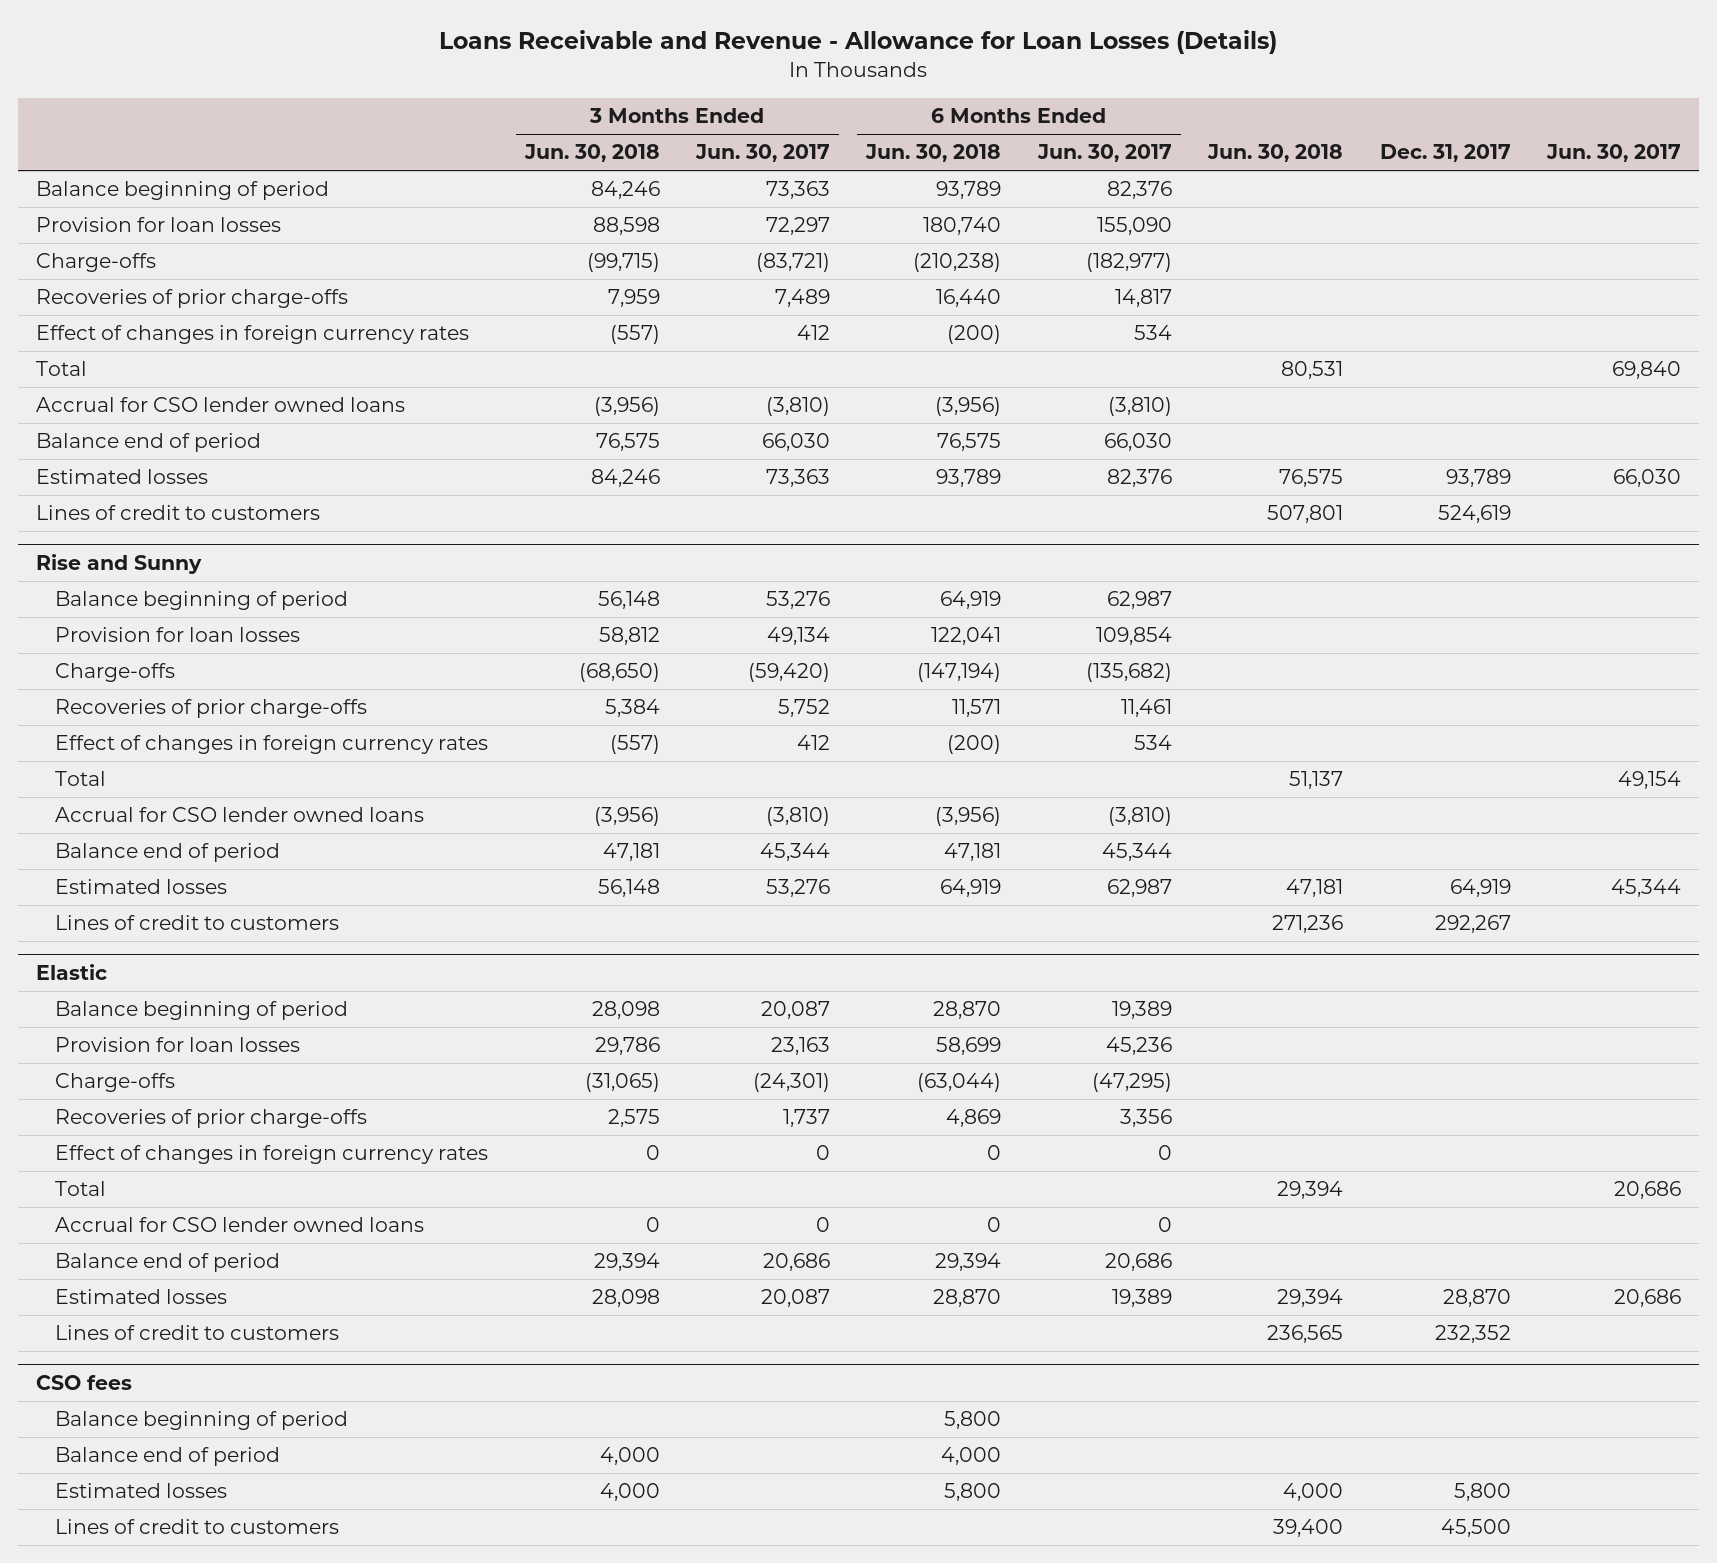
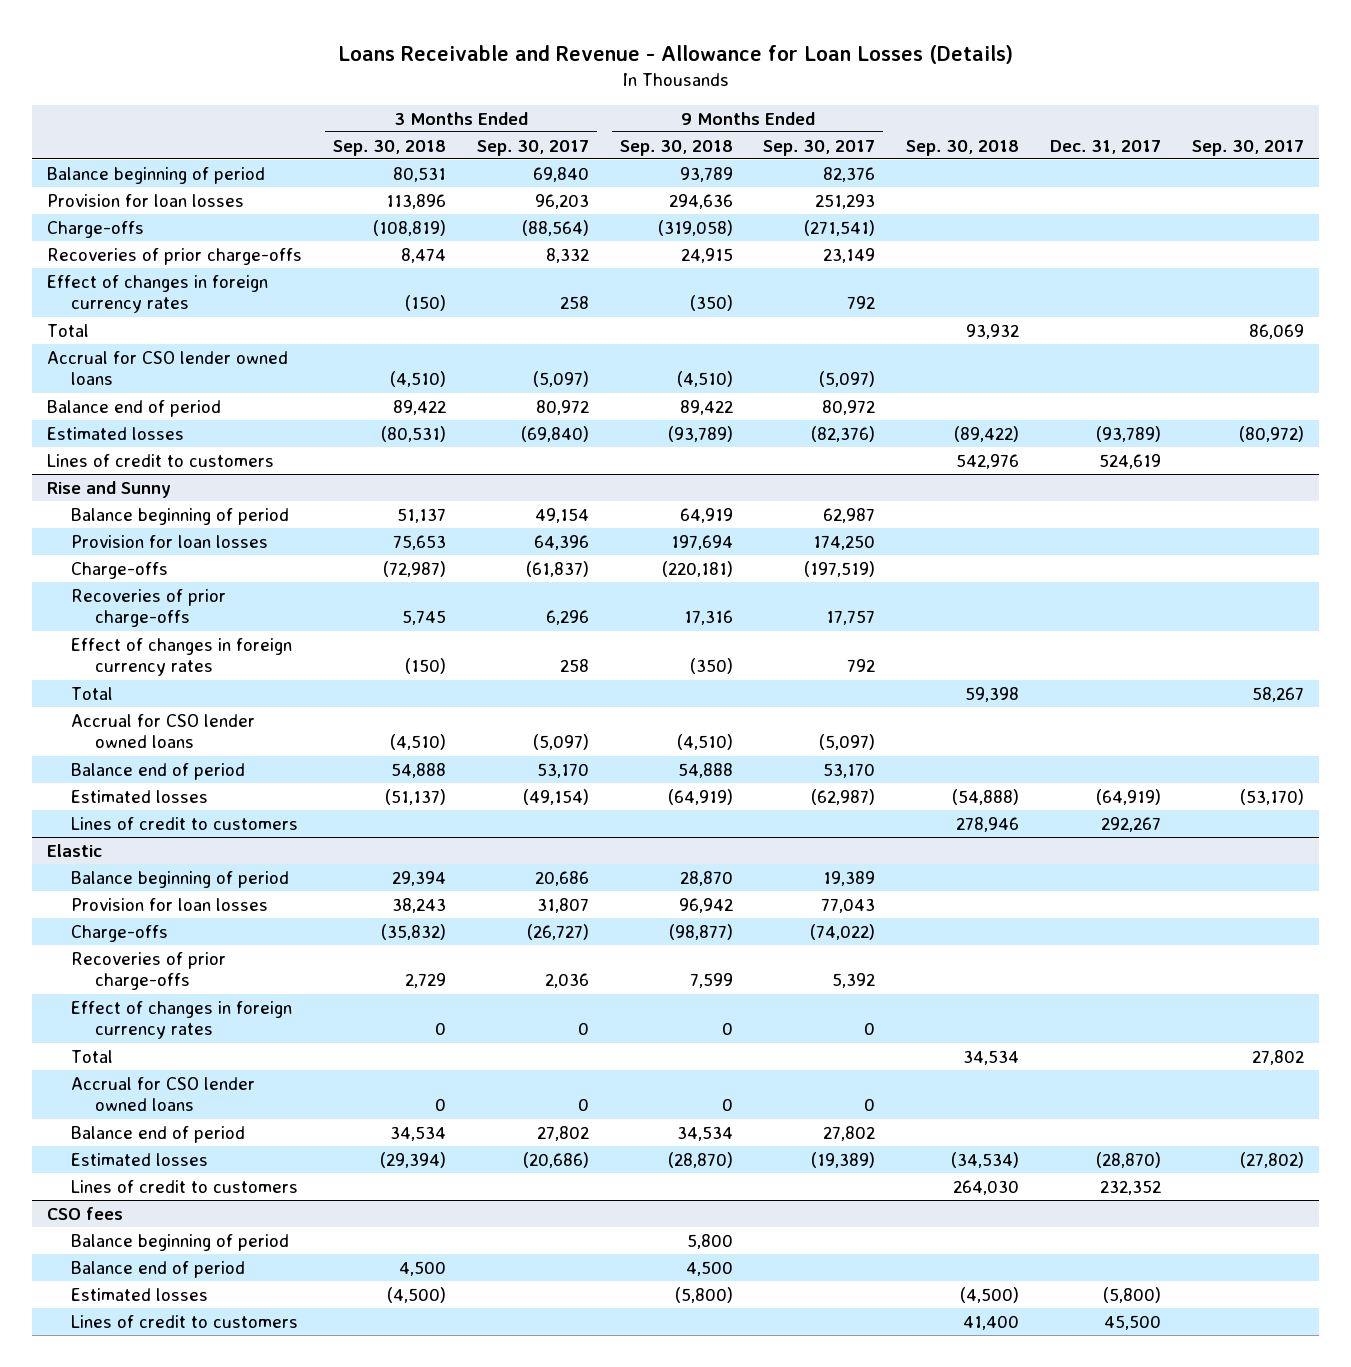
- | 3 Months Ended Jun. 30, 2018 | 3 Months Ended Jun. 30, 2017 | 6 Months Ended Jun. 30, 2018 | 6 Months Ended Jun. 30, 2017 | Jun. 30, 2018 | Dec. 31, 2017 | Jun. 30, 2017
+ | 3 Months Ended Sep. 30, 2018 | 3 Months Ended Sep. 30, 2017 | 9 Months Ended Sep. 30, 2018 | 9 Months Ended Sep. 30, 2017 | Sep. 30, 2018 | Dec. 31, 2017 | Sep. 30, 2017
- Estimated losses | 84,246 | 73,363 | 93,789 | 82,376 | 76,575 | 93,789 | 66,030
+ Estimated losses | (80,531) | (69,840) | (93,789) | (82,376) | (89,422) | (93,789) | (80,972)
@ Rise and Sunny
- Estimated losses | 56,148 | 53,276 | 64,919 | 62,987 | 47,181 | 64,919 | 45,344
+ Estimated losses | (51,137) | (49,154) | (64,919) | (62,987) | (54,888) | (64,919) | (53,170)
@ Elastic
- Estimated losses | 28,098 | 20,087 | 28,870 | 19,389 | 29,394 | 28,870 | 20,686
+ Estimated losses | (29,394) | (20,686) | (28,870) | (19,389) | (34,534) | (28,870) | (27,802)
@ CSO fees
- Estimated losses | 4,000 | | 5,800 | | 4,000 | 5,800 |
+ Estimated losses | (4,500) | | (5,800) | | (4,500) | (5,800) |

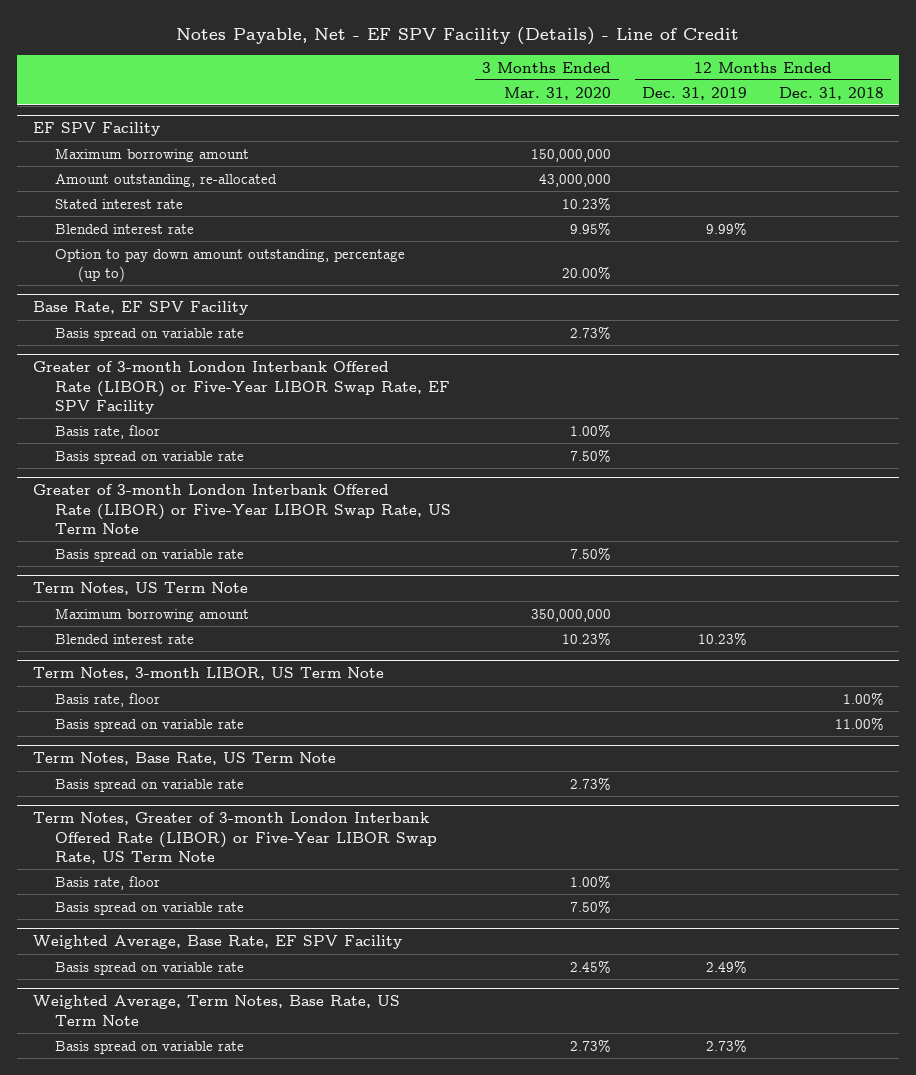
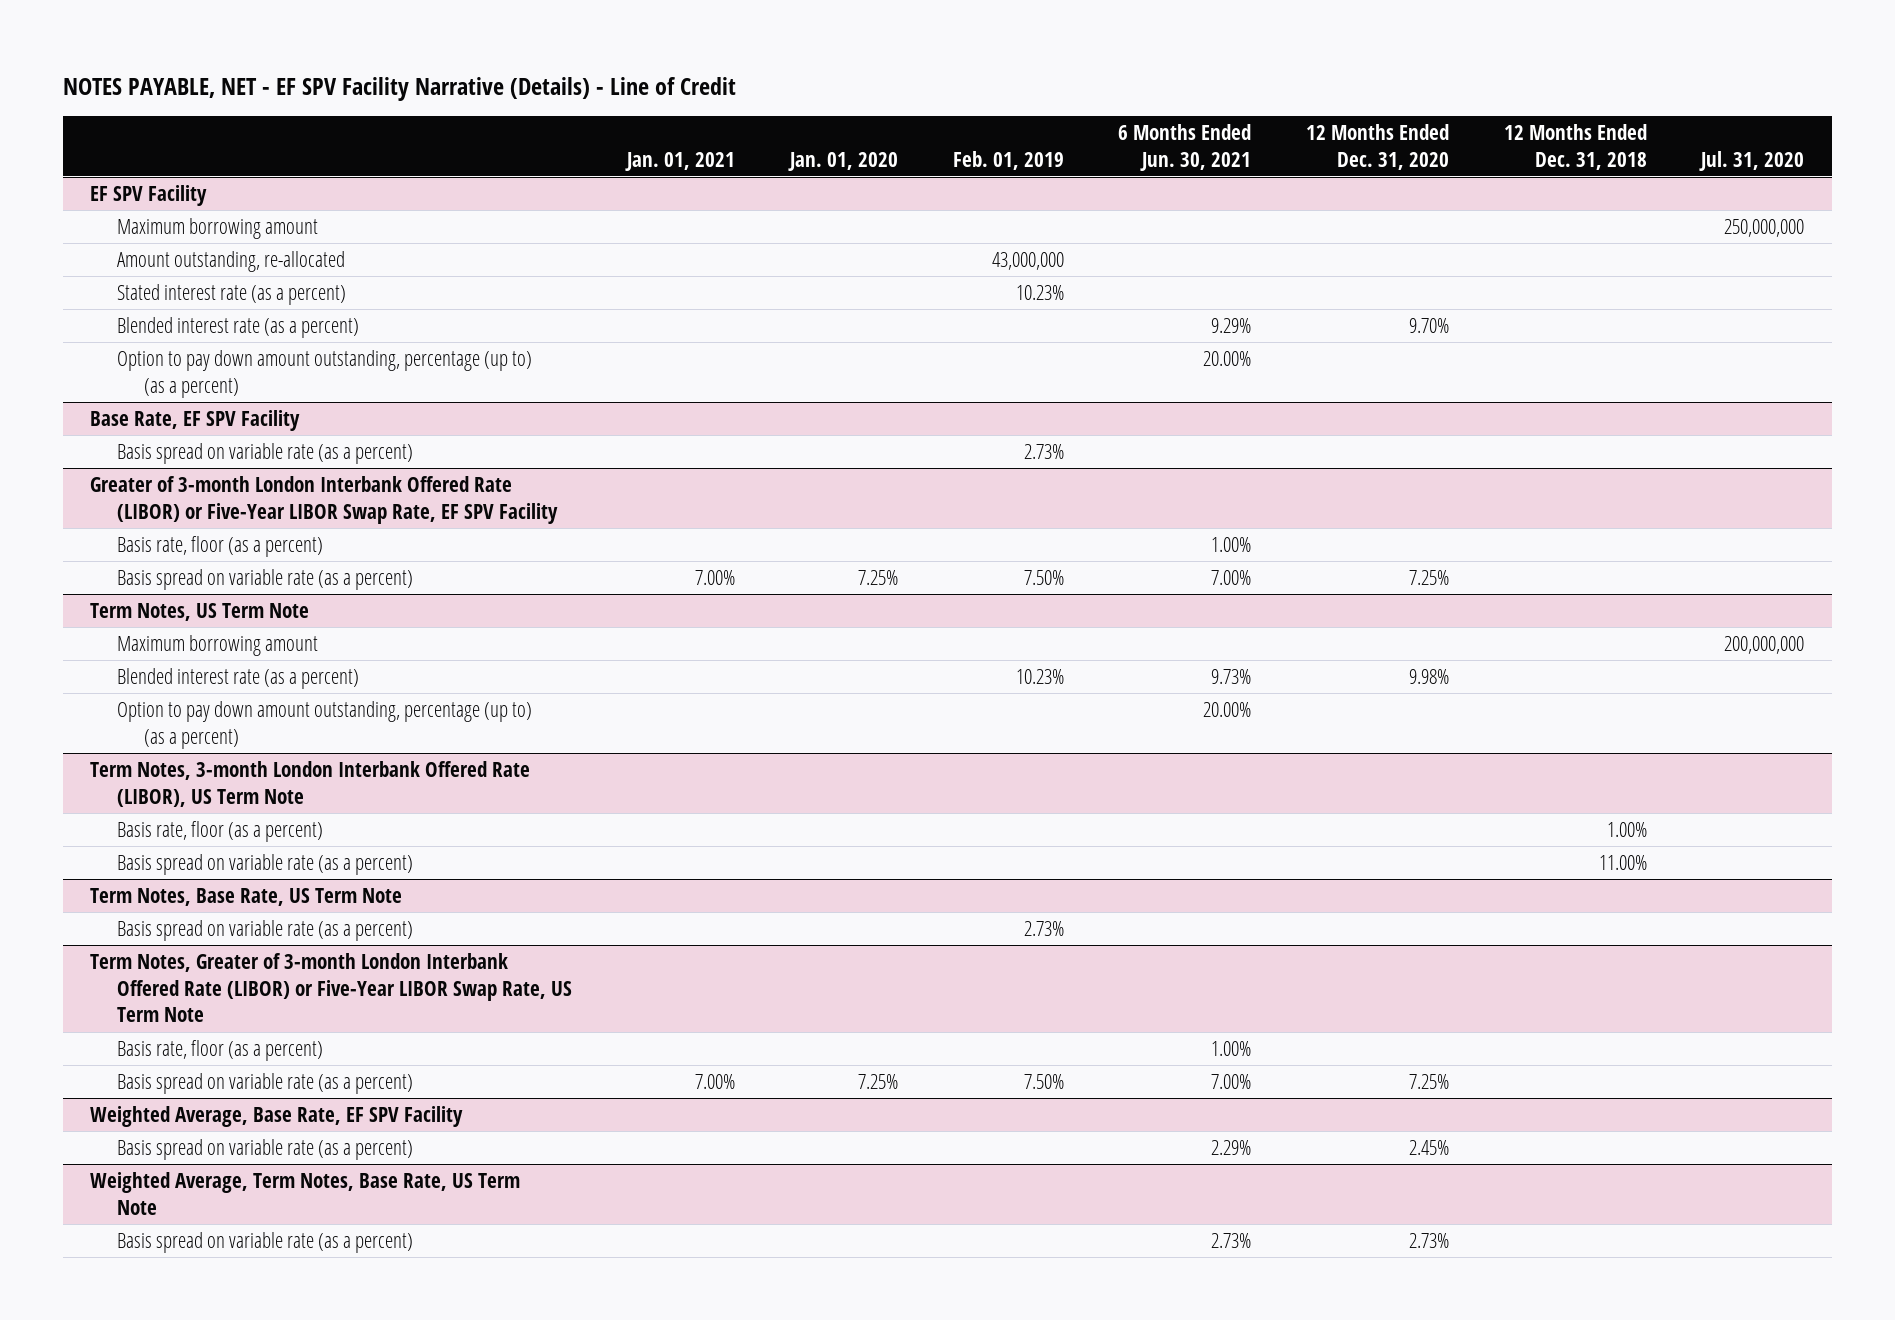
- Notes Payable, Net - EF SPV Facility (Details) - Line of Credit
+ NOTES PAYABLE, NET - EF SPV Facility Narrative (Details) - Line of Credit
- | 3 Months Ended Mar. 31, 2020 | 12 Months Ended Dec. 31, 2019 | 12 Months Ended Dec. 31, 2018
+ | Jan. 01, 2021 | Jan. 01, 2020 | Feb. 01, 2019 | 6 Months Ended Jun. 30, 2021 | 12 Months Ended Dec. 31, 2020 | 12 Months Ended Dec. 31, 2018 | Jul. 31, 2020
@ EF SPV Facility
- Stated interest rate | 10.23% | |
- Blended interest rate | 9.95% | 9.99% |
- Option to pay down amount outstanding, percentage (up to) | 20.00% | |
+ Stated interest rate (as a percent) | | | 10.23% | | | |
+ Blended interest rate (as a percent) | | | | 9.29% | 9.70% | |
+ Option to pay down amount outstanding, percentage (up to) (as a percent) | | | | 20.00% | | |
@ Base Rate, EF SPV Facility
- Basis spread on variable rate | 2.73% | |
+ Basis spread on variable rate (as a percent) | | | 2.73% | | | |
@ Greater of 3-month London Interbank Offered Rate (LIBOR) or Five-Year LIBOR Swap Rate, EF SPV Facility
- Basis rate, floor | 1.00% | |
- Basis spread on variable rate | 7.50% | |
- Greater of 3-month London Interbank Offered Rate (LIBOR) or Five-Year LIBOR Swap Rate, US Term Note
- Basis spread on variable rate | 7.50% | |
@ Greater of 3-month London Interbank Offered Rate (LIBOR) or Five-Year LIBOR Swap Rate, EF SPV Facility
+ Basis rate, floor (as a percent) | | | | 1.00% | | |
+ Basis spread on variable rate (as a percent) | 7.00% | 7.25% | 7.50% | 7.00% | 7.25% | |
@ Term Notes, US Term Note
- Blended interest rate | 10.23% | 10.23% |
- Term Notes, 3-month LIBOR, US Term Note
- Basis rate, floor | | | 1.00%
- Basis spread on variable rate | | | 11.00%
@ Term Notes, US Term Note
+ Blended interest rate (as a percent) | | | 10.23% | 9.73% | 9.98% | |
+ Option to pay down amount outstanding, percentage (up to) (as a percent) | | | | 20.00% | | |
+ Term Notes, 3-month London Interbank Offered Rate (LIBOR), US Term Note
+ Basis rate, floor (as a percent) | | | | | | 1.00% |
+ Basis spread on variable rate (as a percent) | | | | | | 11.00% |
@ Term Notes, Base Rate, US Term Note
- Basis spread on variable rate | 2.73% | |
+ Basis spread on variable rate (as a percent) | | | 2.73% | | | |
@ Term Notes, Greater of 3-month London Interbank Offered Rate (LIBOR) or Five-Year LIBOR Swap Rate, US Term Note
- Basis rate, floor | 1.00% | |
- Basis spread on variable rate | 7.50% | |
+ Basis rate, floor (as a percent) | | | | 1.00% | | |
+ Basis spread on variable rate (as a percent) | 7.00% | 7.25% | 7.50% | 7.00% | 7.25% | |
@ Weighted Average, Base Rate, EF SPV Facility
- Basis spread on variable rate | 2.45% | 2.49% |
+ Basis spread on variable rate (as a percent) | | | | 2.29% | 2.45% | |
@ Weighted Average, Term Notes, Base Rate, US Term Note
- Basis spread on variable rate | 2.73% | 2.73% |
+ Basis spread on variable rate (as a percent) | | | | 2.73% | 2.73% | |

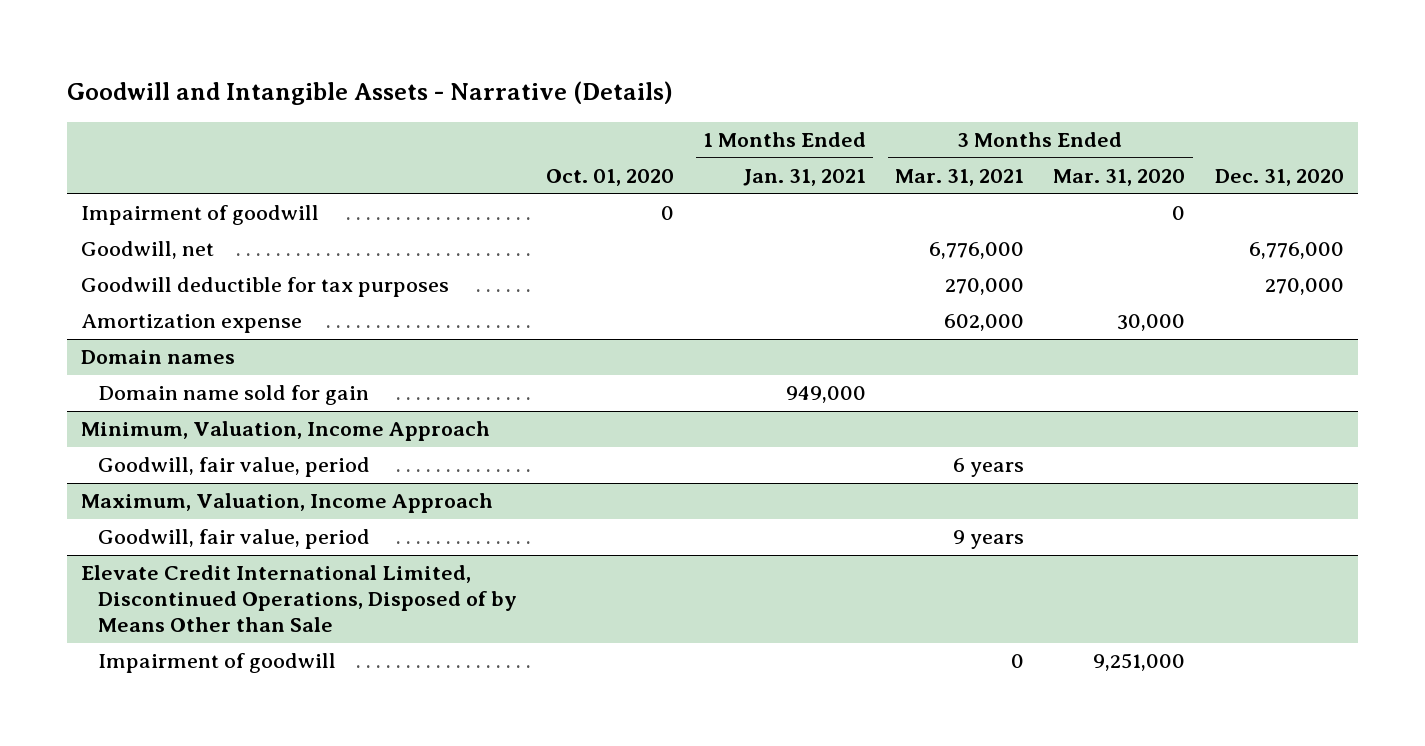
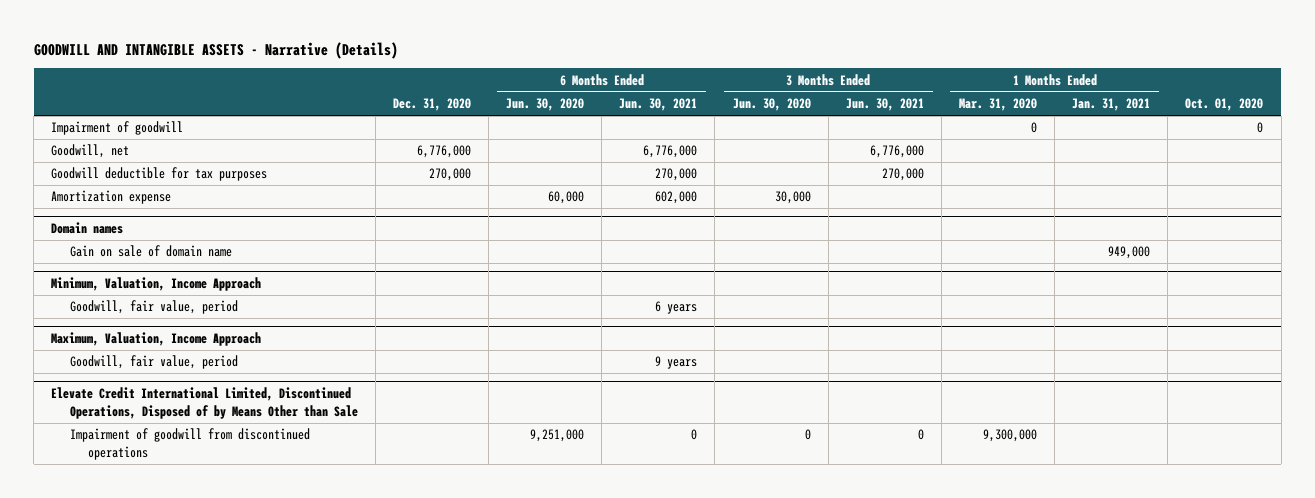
- Goodwill and Intangible Assets - Narrative (Details)
+ GOODWILL AND INTANGIBLE ASSETS - Narrative (Details)
- | Oct. 01, 2020 | 1 Months Ended Jan. 31, 2021 | 3 Months Ended Mar. 31, 2021 | 3 Months Ended Mar. 31, 2020 | Dec. 31, 2020
+ | Dec. 31, 2020 | 6 Months Ended Jun. 30, 2020 | 6 Months Ended Jun. 30, 2021 | 3 Months Ended Jun. 30, 2020 | 3 Months Ended Jun. 30, 2021 | 1 Months Ended Mar. 31, 2020 | 1 Months Ended Jan. 31, 2021 | Oct. 01, 2020
@ Domain names
- Domain name sold for gain | | 949,000 | | |
+ Gain on sale of domain name | | | | | | | 949,000 |
@ Elevate Credit International Limited, Discontinued Operations, Disposed of by Means Other than Sale
- Impairment of goodwill | | | 0 | 9,251,000 |
+ Impairment of goodwill from discontinued operations | | 9,251,000 | 0 | 0 | 0 | 9,300,000 | |

